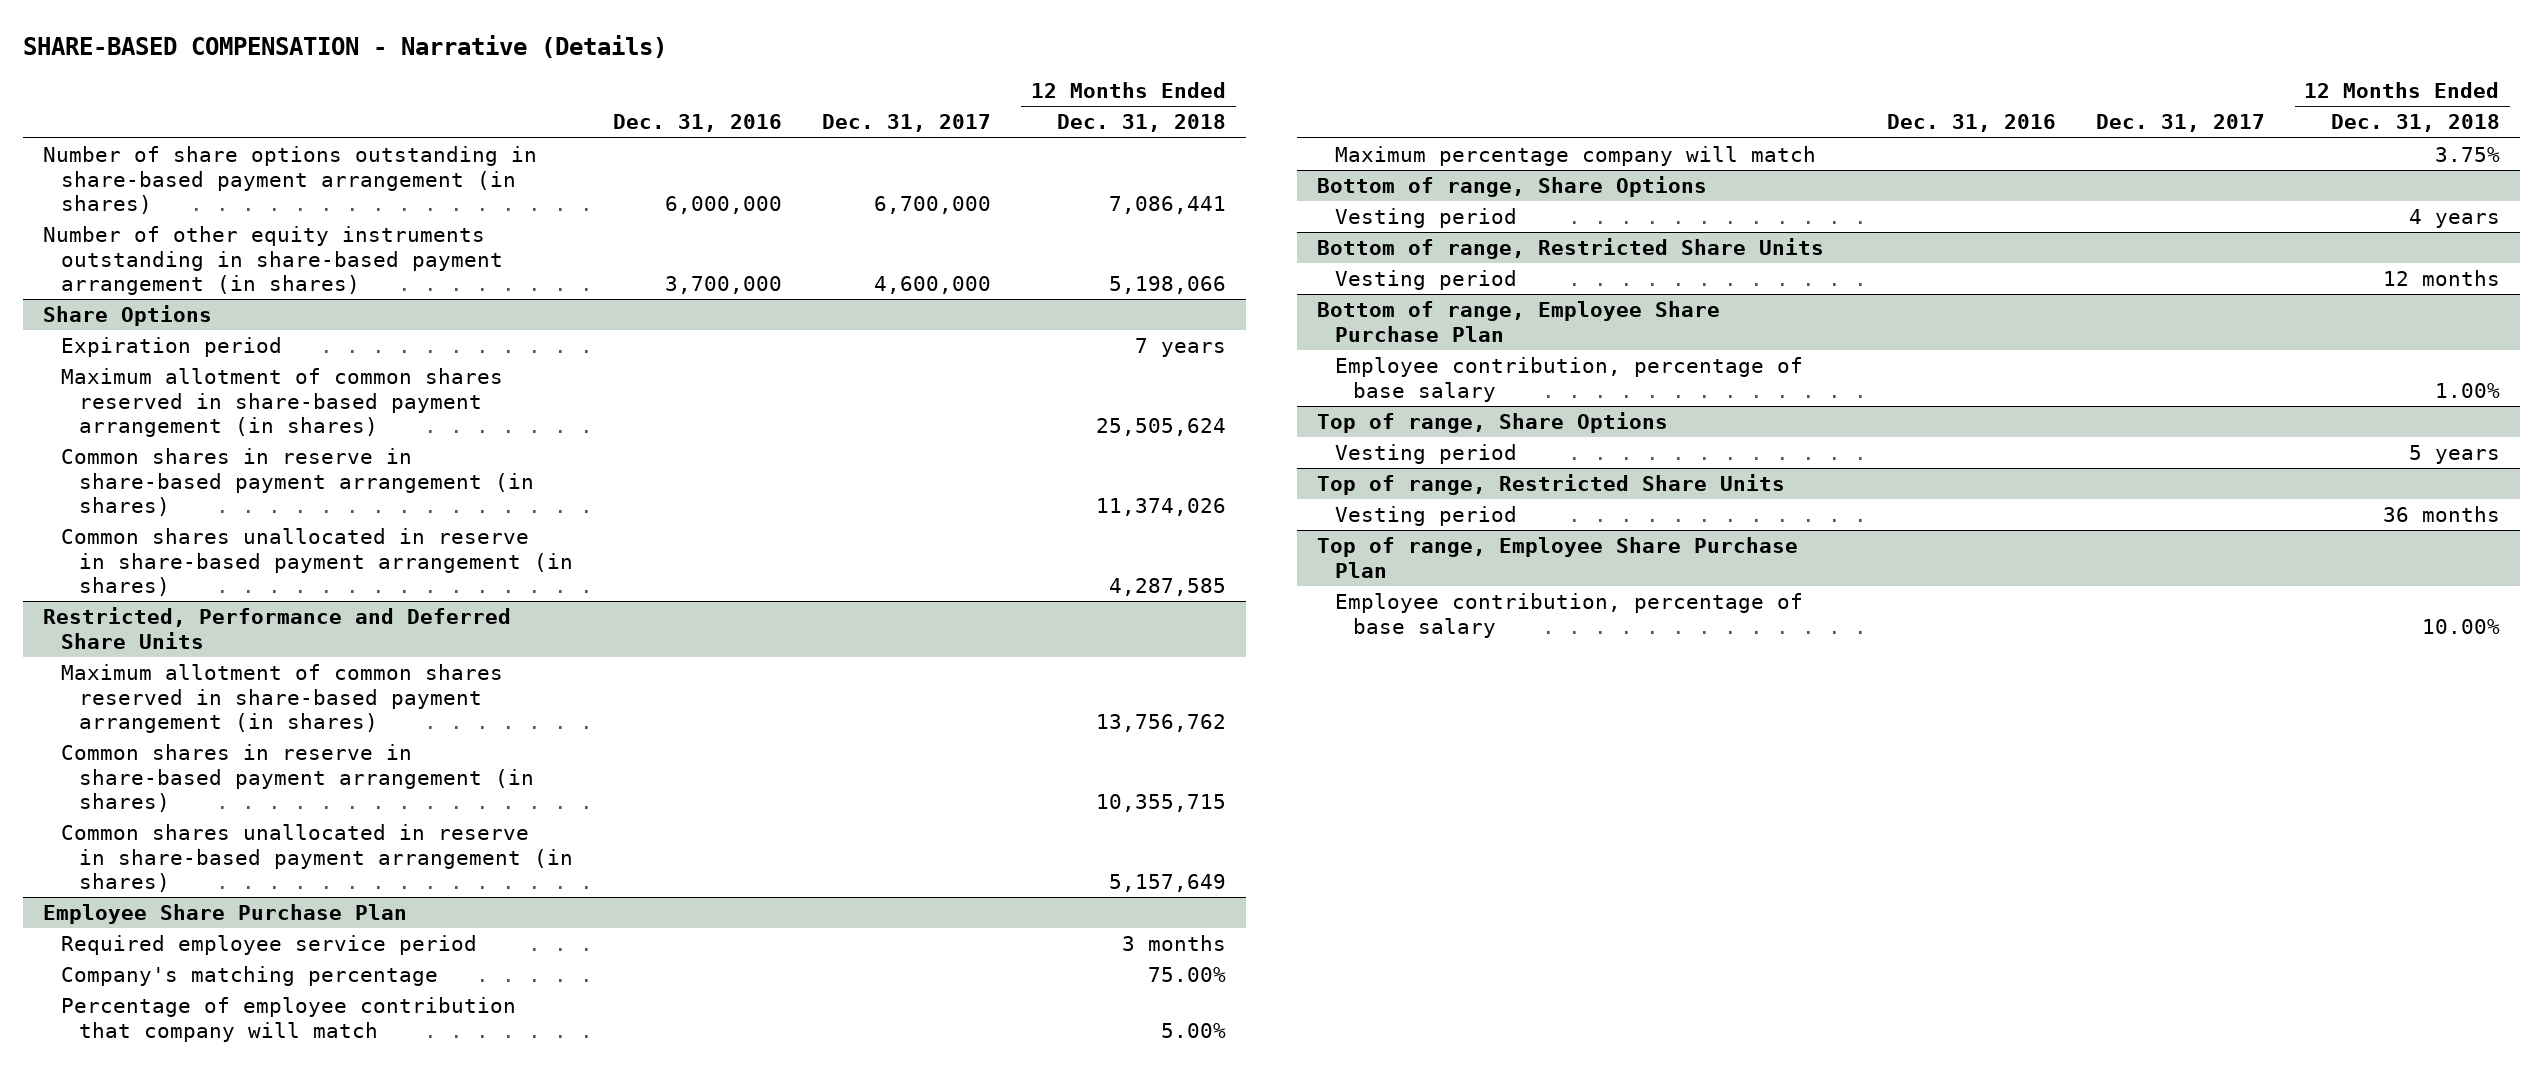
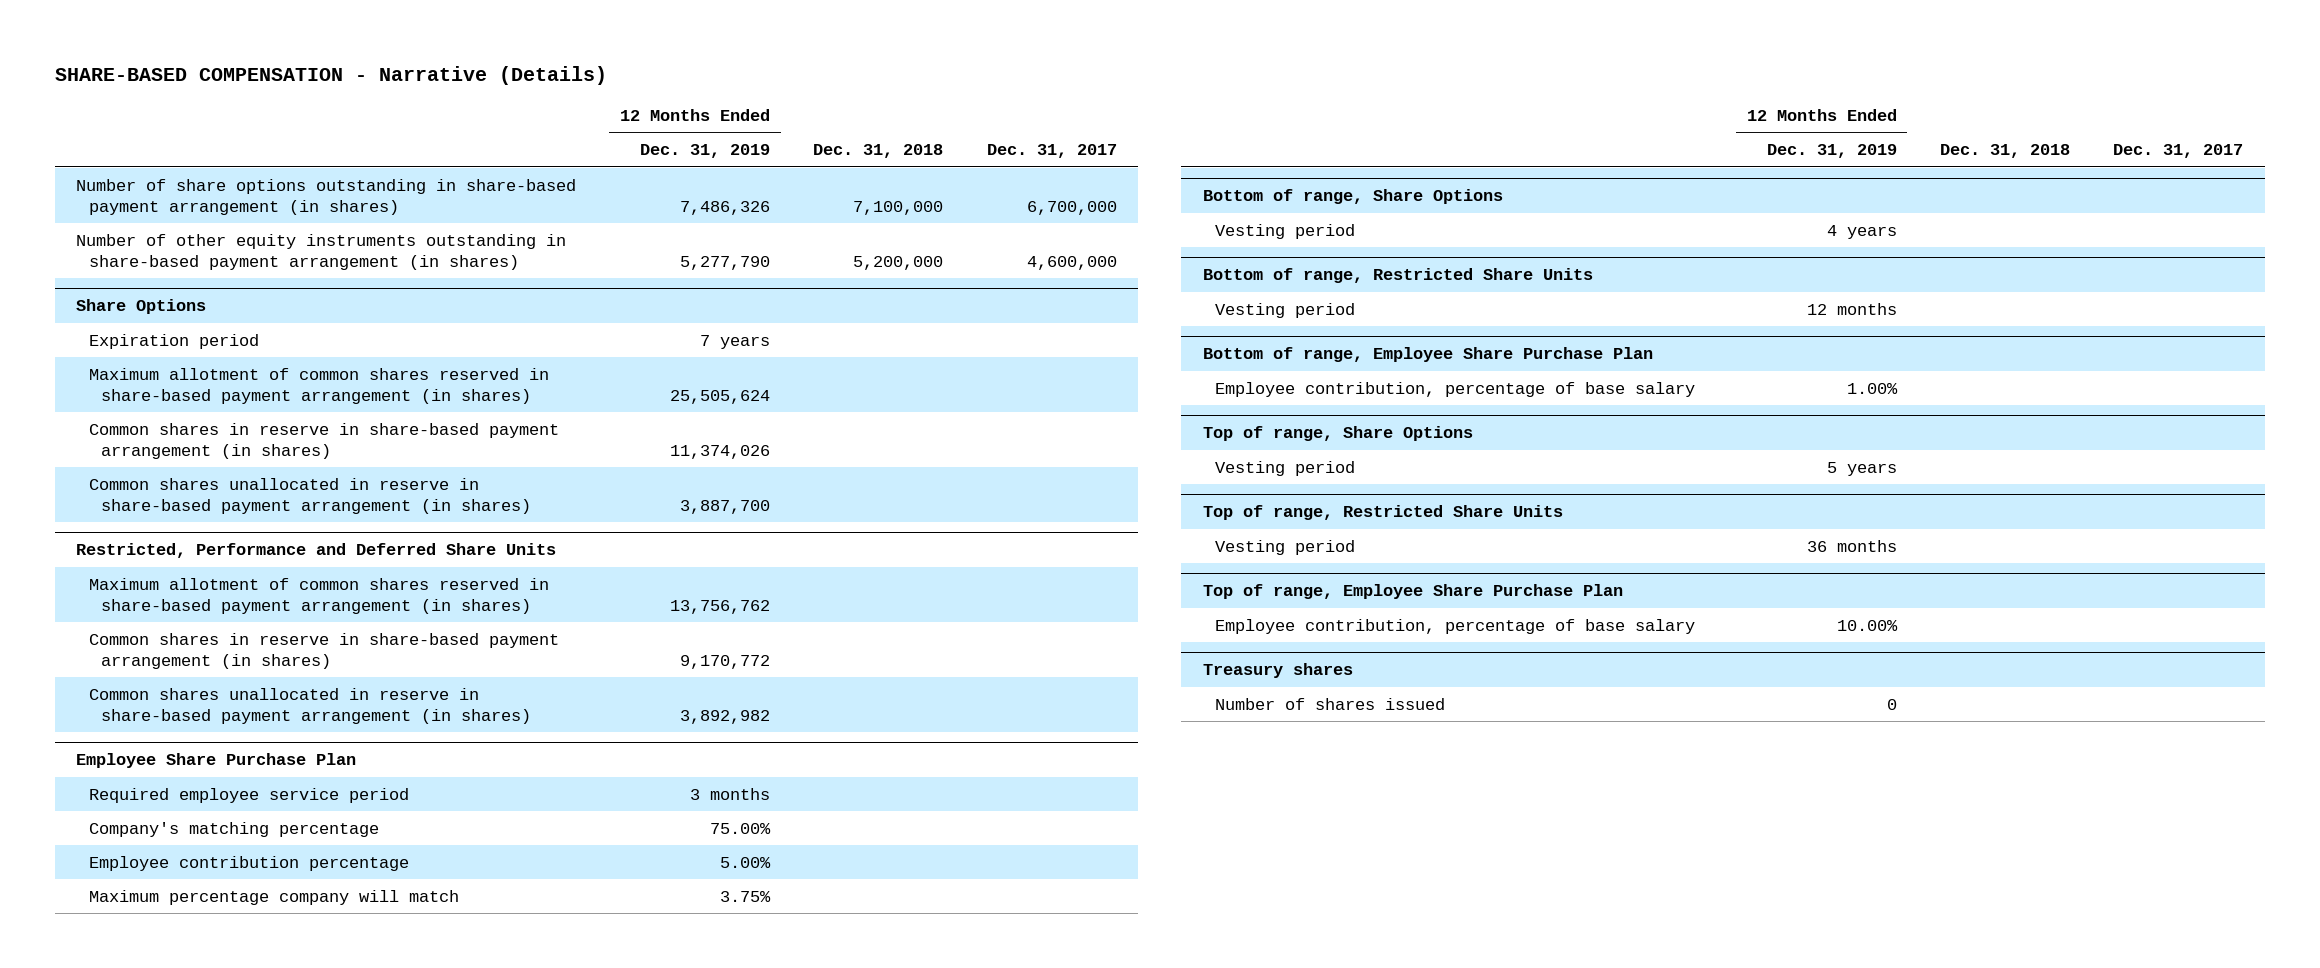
- | Dec. 31, 2016 | Dec. 31, 2017 | 12 Months Ended Dec. 31, 2018
+ | 12 Months Ended Dec. 31, 2019 | Dec. 31, 2018 | Dec. 31, 2017
@ Employee Share Purchase Plan
- Percentage of employee contribution that company will match | | | 5.00%
+ Employee contribution percentage | 5.00% | |
+ Treasury shares
+ Number of shares issued | 0 | |

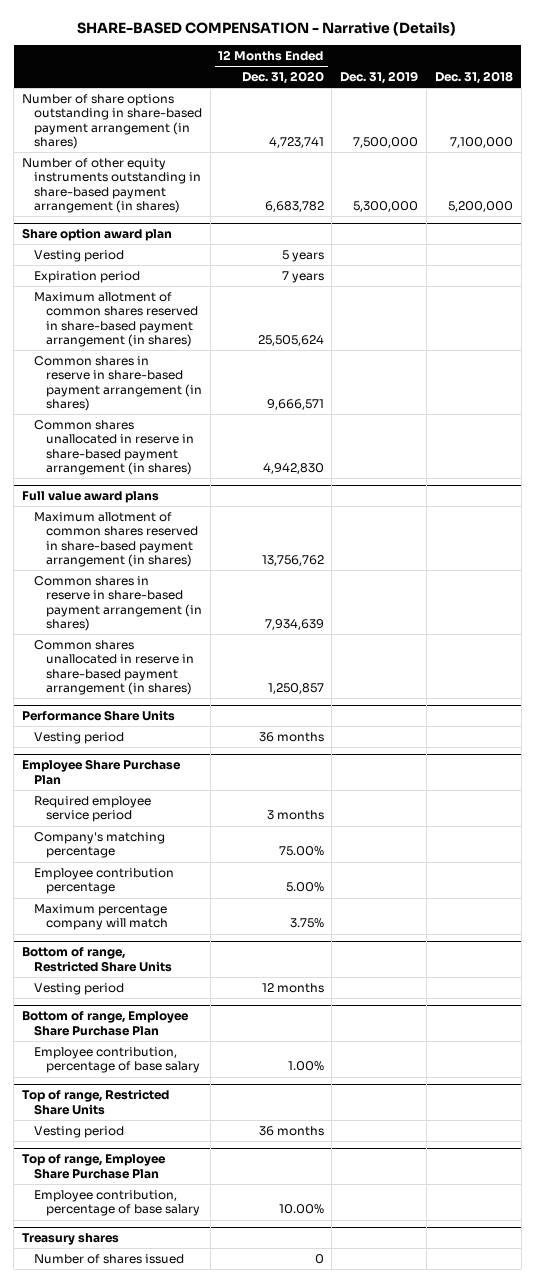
- | 12 Months Ended Dec. 31, 2019 | Dec. 31, 2018 | Dec. 31, 2017
+ | 12 Months Ended Dec. 31, 2020 | Dec. 31, 2019 | Dec. 31, 2018
- Share Options
+ Share option award plan
+ Vesting period | 5 years | |
- Restricted, Performance and Deferred Share Units
+ Full value award plans
+ Performance Share Units
+ Vesting period | 36 months | |
- Bottom of range, Share Options
- Vesting period | 4 years | |
- Top of range, Share Options
- Vesting period | 5 years | |

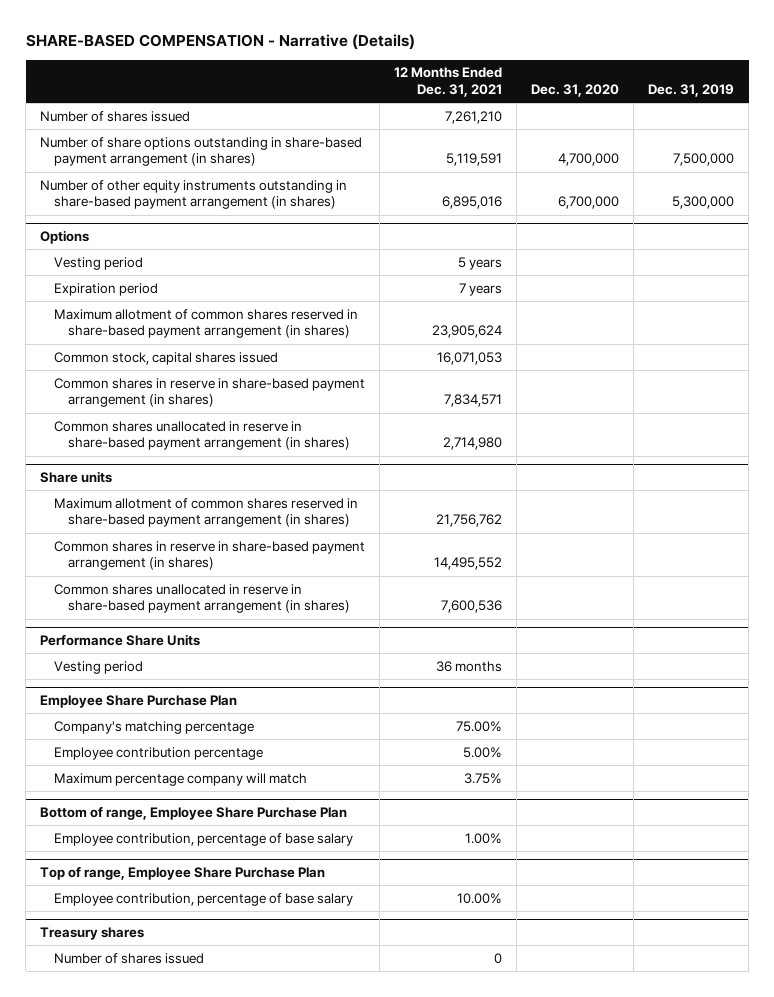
- | 12 Months Ended Dec. 31, 2020 | Dec. 31, 2019 | Dec. 31, 2018
+ | 12 Months Ended Dec. 31, 2021 | Dec. 31, 2020 | Dec. 31, 2019
+ Number of shares issued | 7,261,210 | |
- Share option award plan
+ Options
+ Common stock, capital shares issued | 16,071,053 | |
- Full value award plans
+ Share units
@ Employee Share Purchase Plan
- Required employee service period | 3 months | |
- Bottom of range, Restricted Share Units
- Vesting period | 12 months | |
- Top of range, Restricted Share Units
- Vesting period | 36 months | |

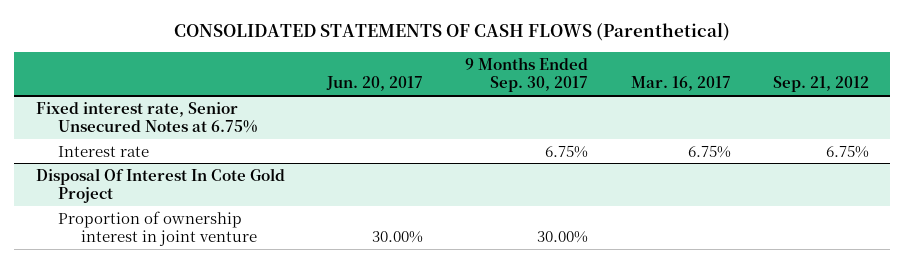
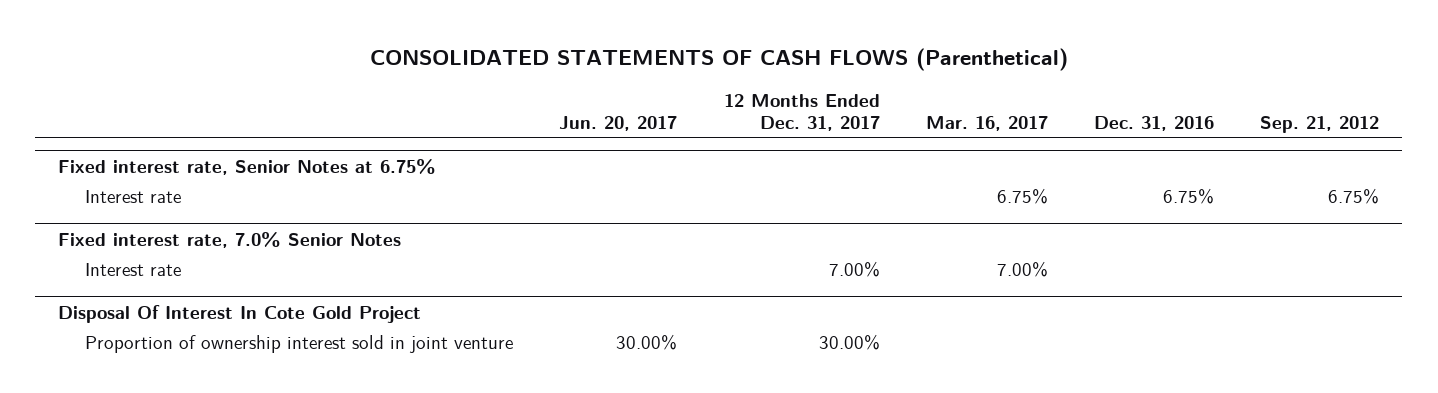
- | Jun. 20, 2017 | 9 Months Ended Sep. 30, 2017 | Mar. 16, 2017 | Sep. 21, 2012
+ | Jun. 20, 2017 | 12 Months Ended Dec. 31, 2017 | Mar. 16, 2017 | Dec. 31, 2016 | Sep. 21, 2012
- Fixed interest rate, Senior Unsecured Notes at 6.75%
+ Fixed interest rate, Senior Notes at 6.75%
+ Fixed interest rate, 7.0% Senior Notes
+ Interest rate | | 7.00% | 7.00% | |
@ Disposal Of Interest In Cote Gold Project
- Proportion of ownership interest in joint venture | 30.00% | 30.00% | |
+ Proportion of ownership interest sold in joint venture | 30.00% | 30.00% | | |

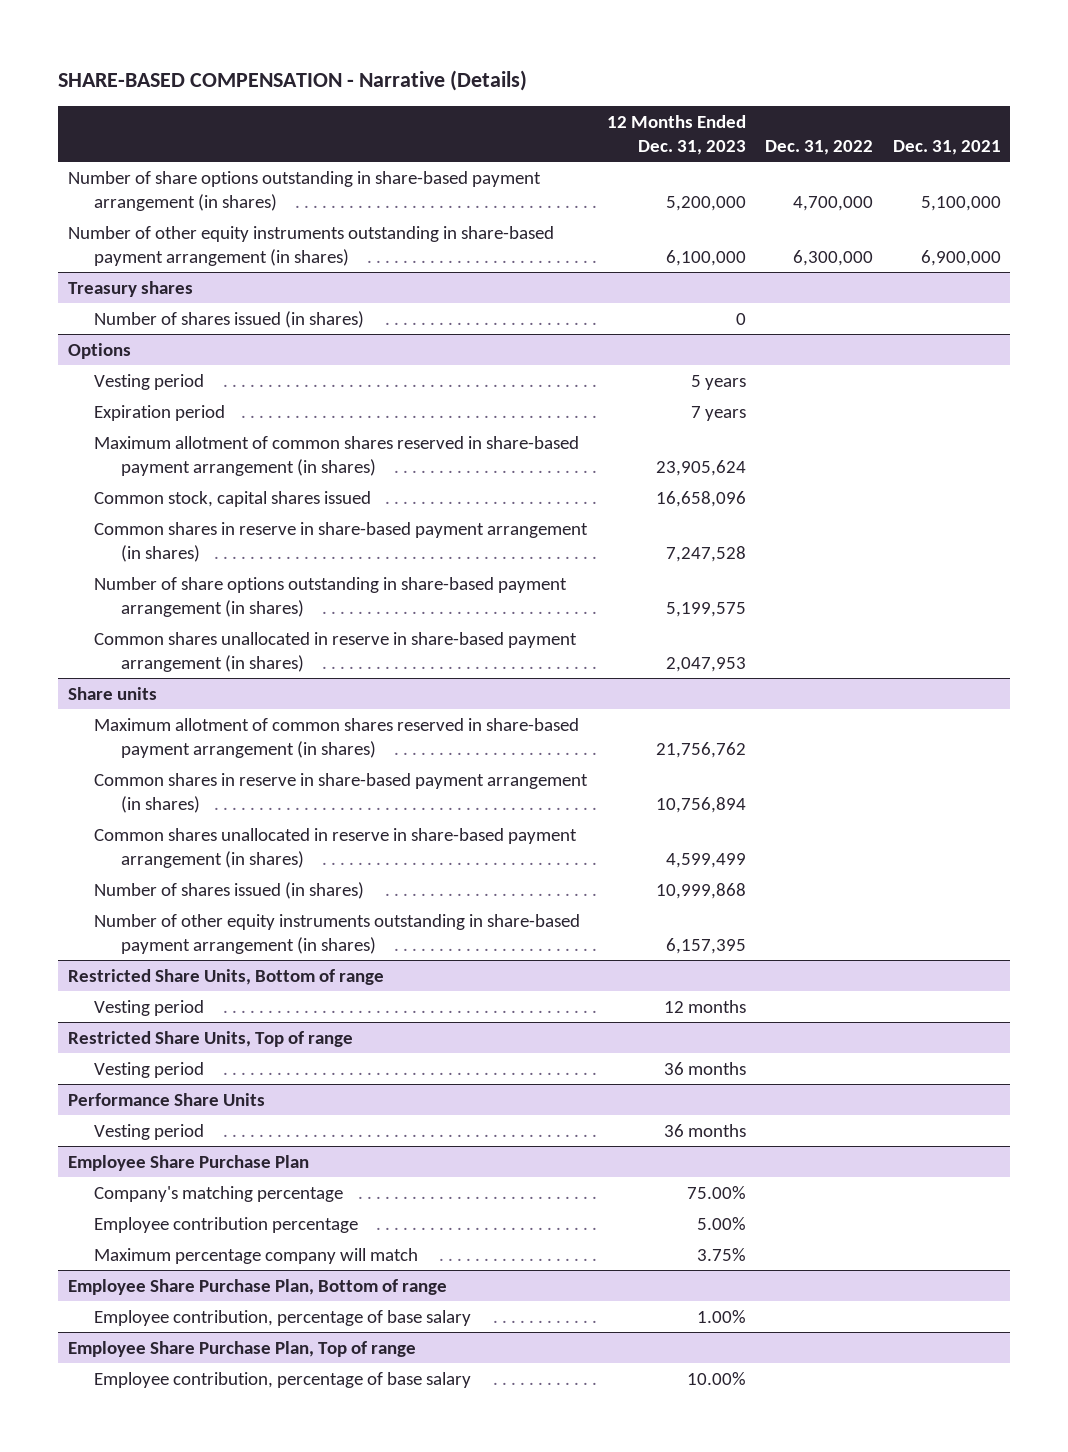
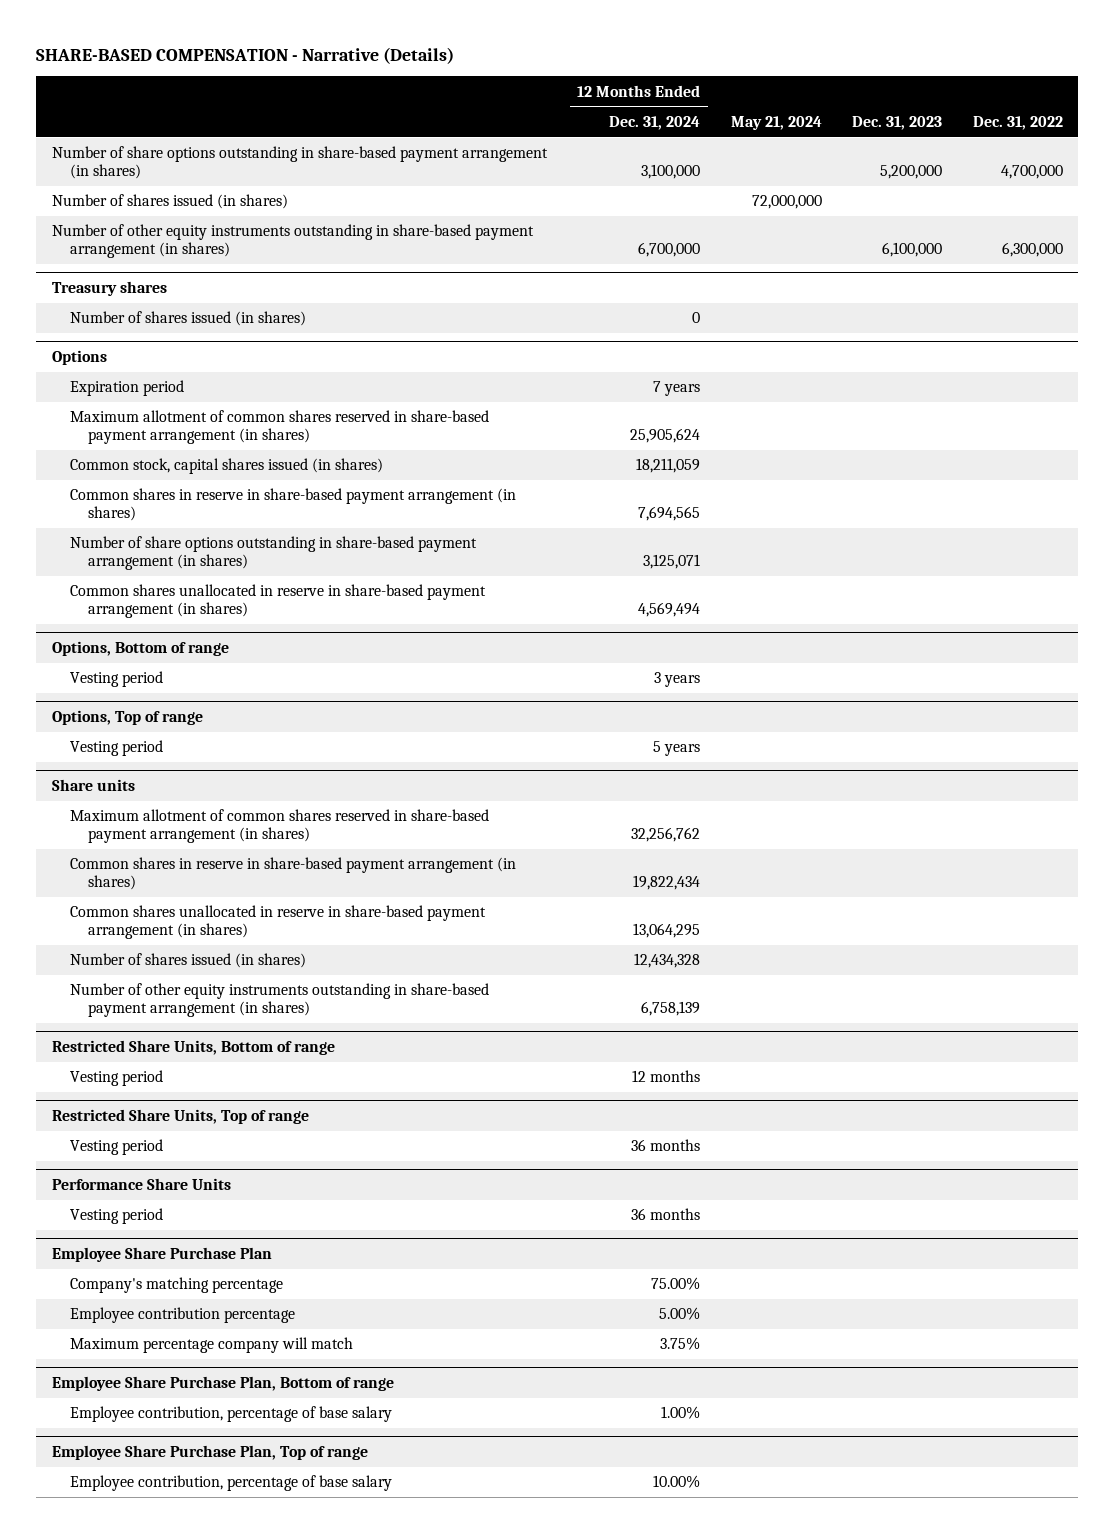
- | 12 Months Ended Dec. 31, 2023 | Dec. 31, 2022 | Dec. 31, 2021
+ | 12 Months Ended Dec. 31, 2024 | May 21, 2024 | Dec. 31, 2023 | Dec. 31, 2022
+ Number of shares issued (in shares) | | 72,000,000 | |
@ Options
- Vesting period | 5 years | |
- Common stock, capital shares issued | 16,658,096 | |
+ Common stock, capital shares issued (in shares) | 18,211,059 | | |
+ Options, Bottom of range
+ Vesting period | 3 years | | |
+ Options, Top of range
+ Vesting period | 5 years | | |

